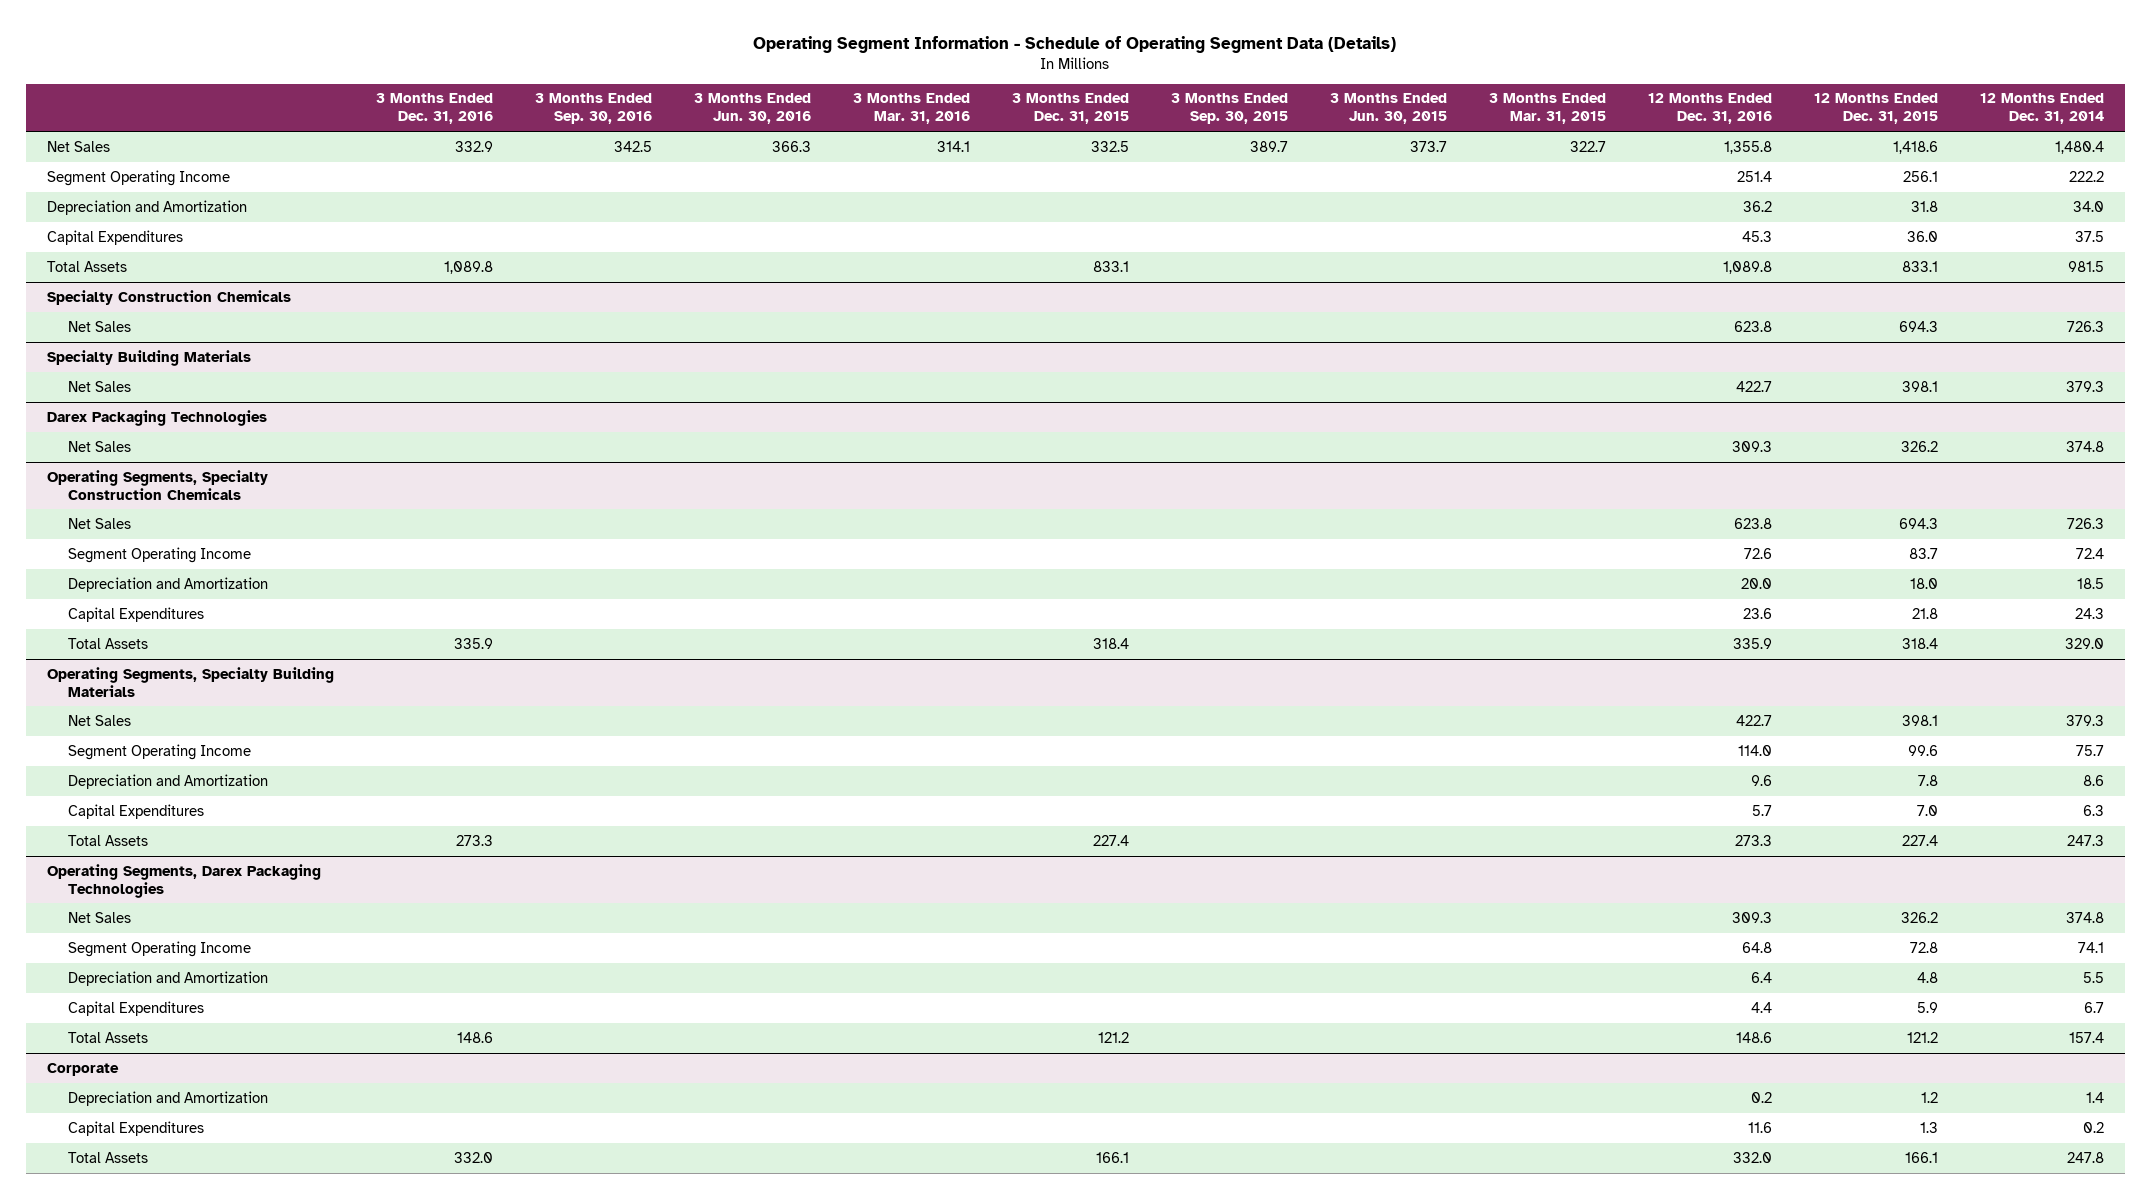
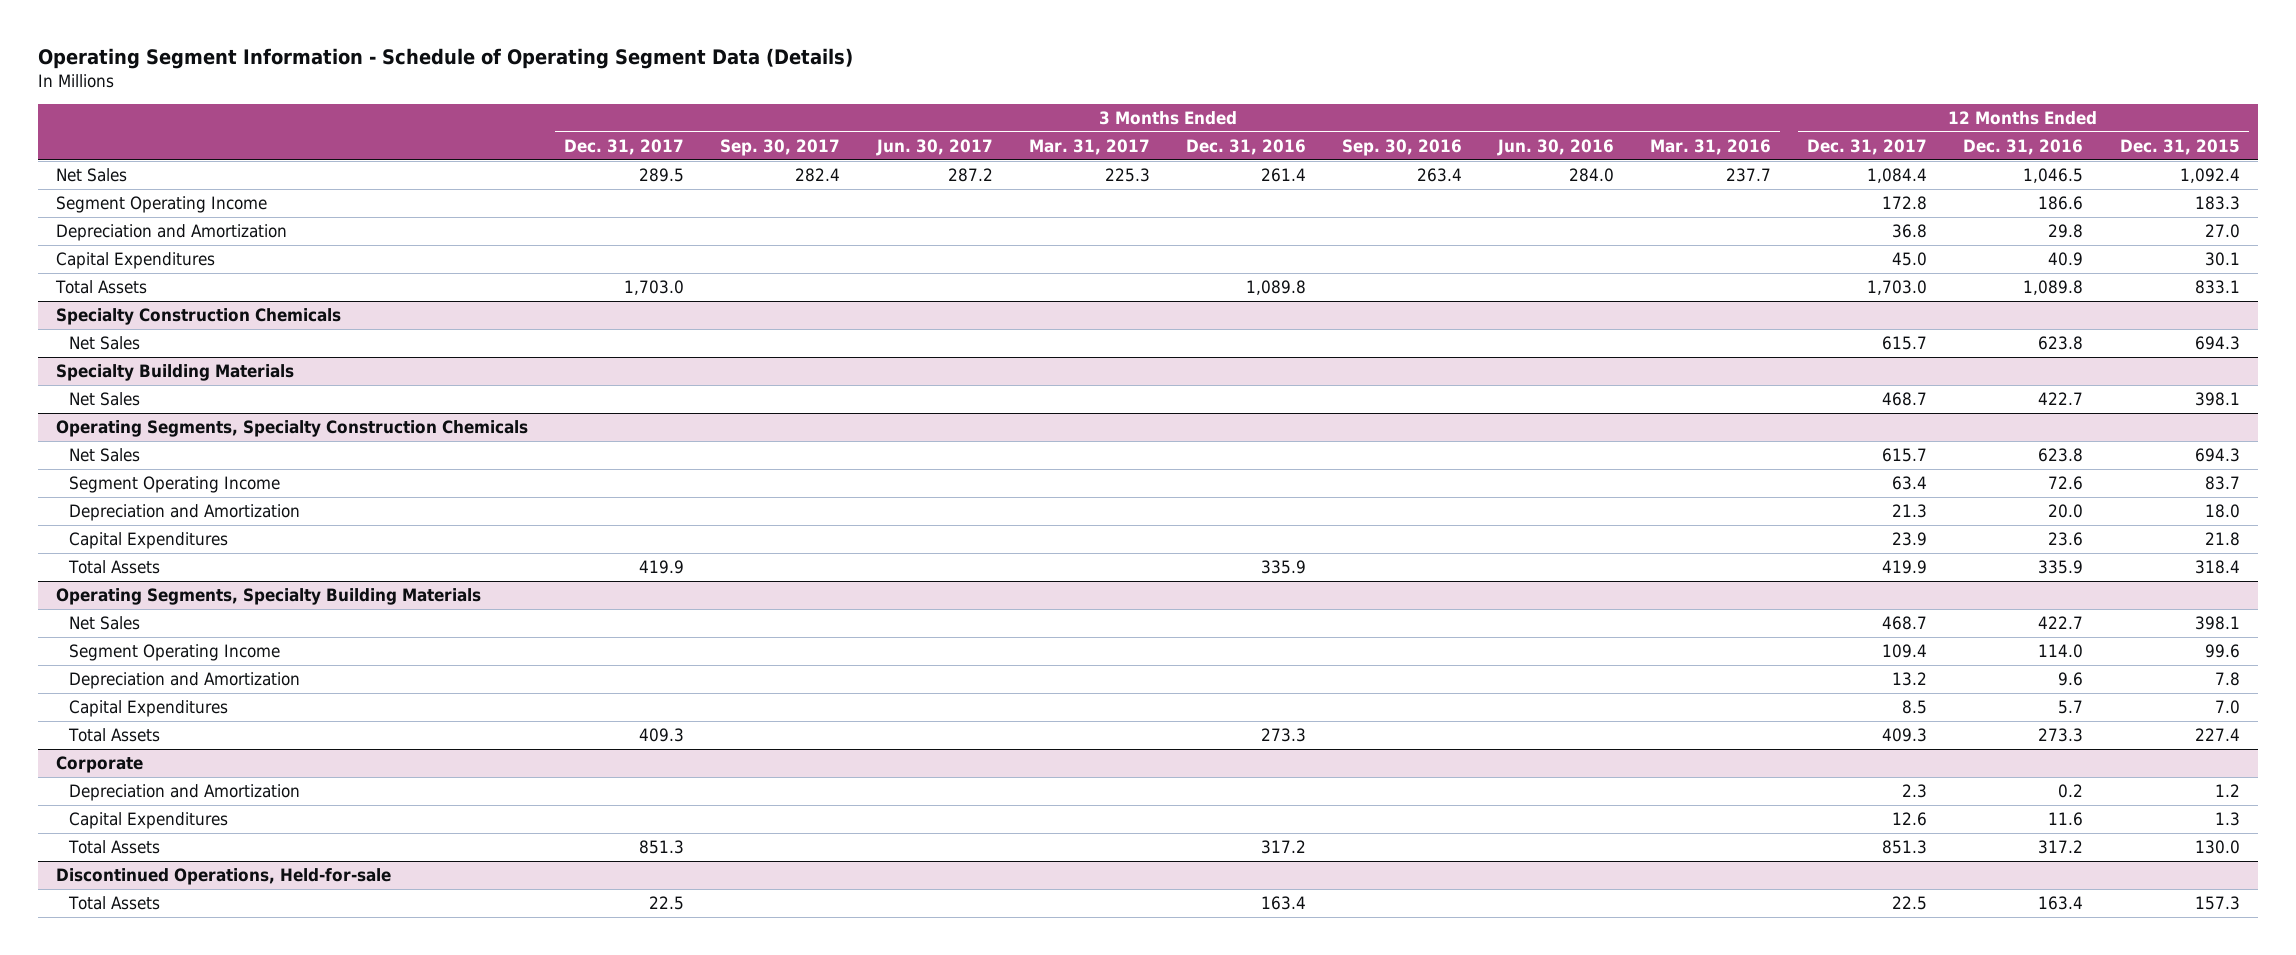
- | 3 Months Ended Dec. 31, 2016 | 3 Months Ended Sep. 30, 2016 | 3 Months Ended Jun. 30, 2016 | 3 Months Ended Mar. 31, 2016 | 3 Months Ended Dec. 31, 2015 | 3 Months Ended Sep. 30, 2015 | 3 Months Ended Jun. 30, 2015 | 3 Months Ended Mar. 31, 2015 | 12 Months Ended Dec. 31, 2016 | 12 Months Ended Dec. 31, 2015 | 12 Months Ended Dec. 31, 2014
+ | 3 Months Ended Dec. 31, 2017 | 3 Months Ended Sep. 30, 2017 | 3 Months Ended Jun. 30, 2017 | 3 Months Ended Mar. 31, 2017 | 3 Months Ended Dec. 31, 2016 | 3 Months Ended Sep. 30, 2016 | 3 Months Ended Jun. 30, 2016 | 3 Months Ended Mar. 31, 2016 | 12 Months Ended Dec. 31, 2017 | 12 Months Ended Dec. 31, 2016 | 12 Months Ended Dec. 31, 2015
- Net Sales | 332.9 | 342.5 | 366.3 | 314.1 | 332.5 | 389.7 | 373.7 | 322.7 | 1,355.8 | 1,418.6 | 1,480.4
- Segment Operating Income | | | | | | | | | 251.4 | 256.1 | 222.2
- Depreciation and Amortization | | | | | | | | | 36.2 | 31.8 | 34.0
- Capital Expenditures | | | | | | | | | 45.3 | 36.0 | 37.5
+ Net Sales | 289.5 | 282.4 | 287.2 | 225.3 | 261.4 | 263.4 | 284.0 | 237.7 | 1,084.4 | 1,046.5 | 1,092.4
+ Segment Operating Income | | | | | | | | | 172.8 | 186.6 | 183.3
+ Depreciation and Amortization | | | | | | | | | 36.8 | 29.8 | 27.0
+ Capital Expenditures | | | | | | | | | 45.0 | 40.9 | 30.1
- Darex Packaging Technologies
- Net Sales | | | | | | | | | 309.3 | 326.2 | 374.8
- Operating Segments, Darex Packaging Technologies
- Net Sales | | | | | | | | | 309.3 | 326.2 | 374.8
- Segment Operating Income | | | | | | | | | 64.8 | 72.8 | 74.1
- Depreciation and Amortization | | | | | | | | | 6.4 | 4.8 | 5.5
- Capital Expenditures | | | | | | | | | 4.4 | 5.9 | 6.7
- Total Assets | 148.6 | | | | 121.2 | | | | 148.6 | 121.2 | 157.4
@ Corporate
- Total Assets | 332.0 | | | | 166.1 | | | | 332.0 | 166.1 | 247.8
+ Total Assets | 851.3 | | | | 317.2 | | | | 851.3 | 317.2 | 130.0
+ Discontinued Operations, Held-for-sale
+ Total Assets | 22.5 | | | | 163.4 | | | | 22.5 | 163.4 | 157.3

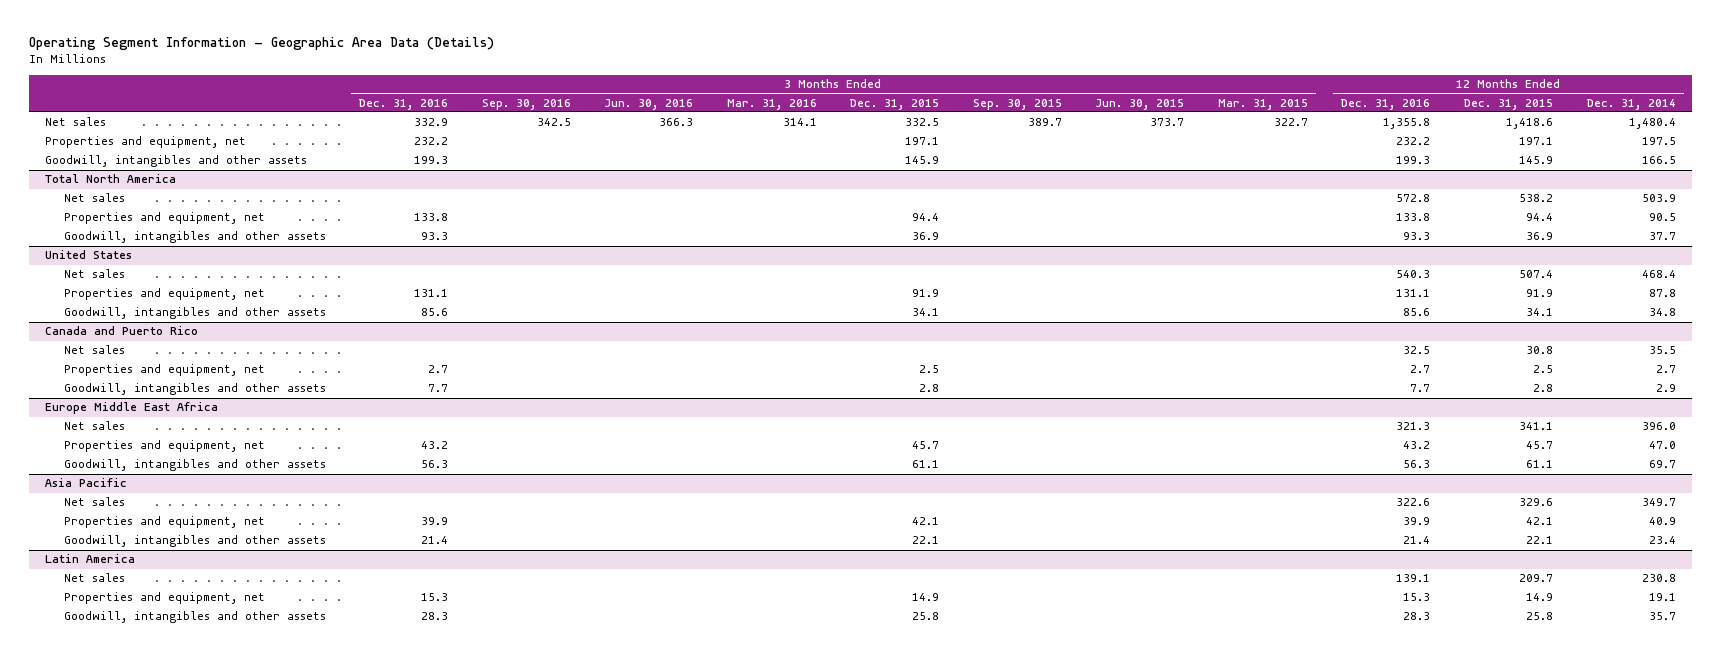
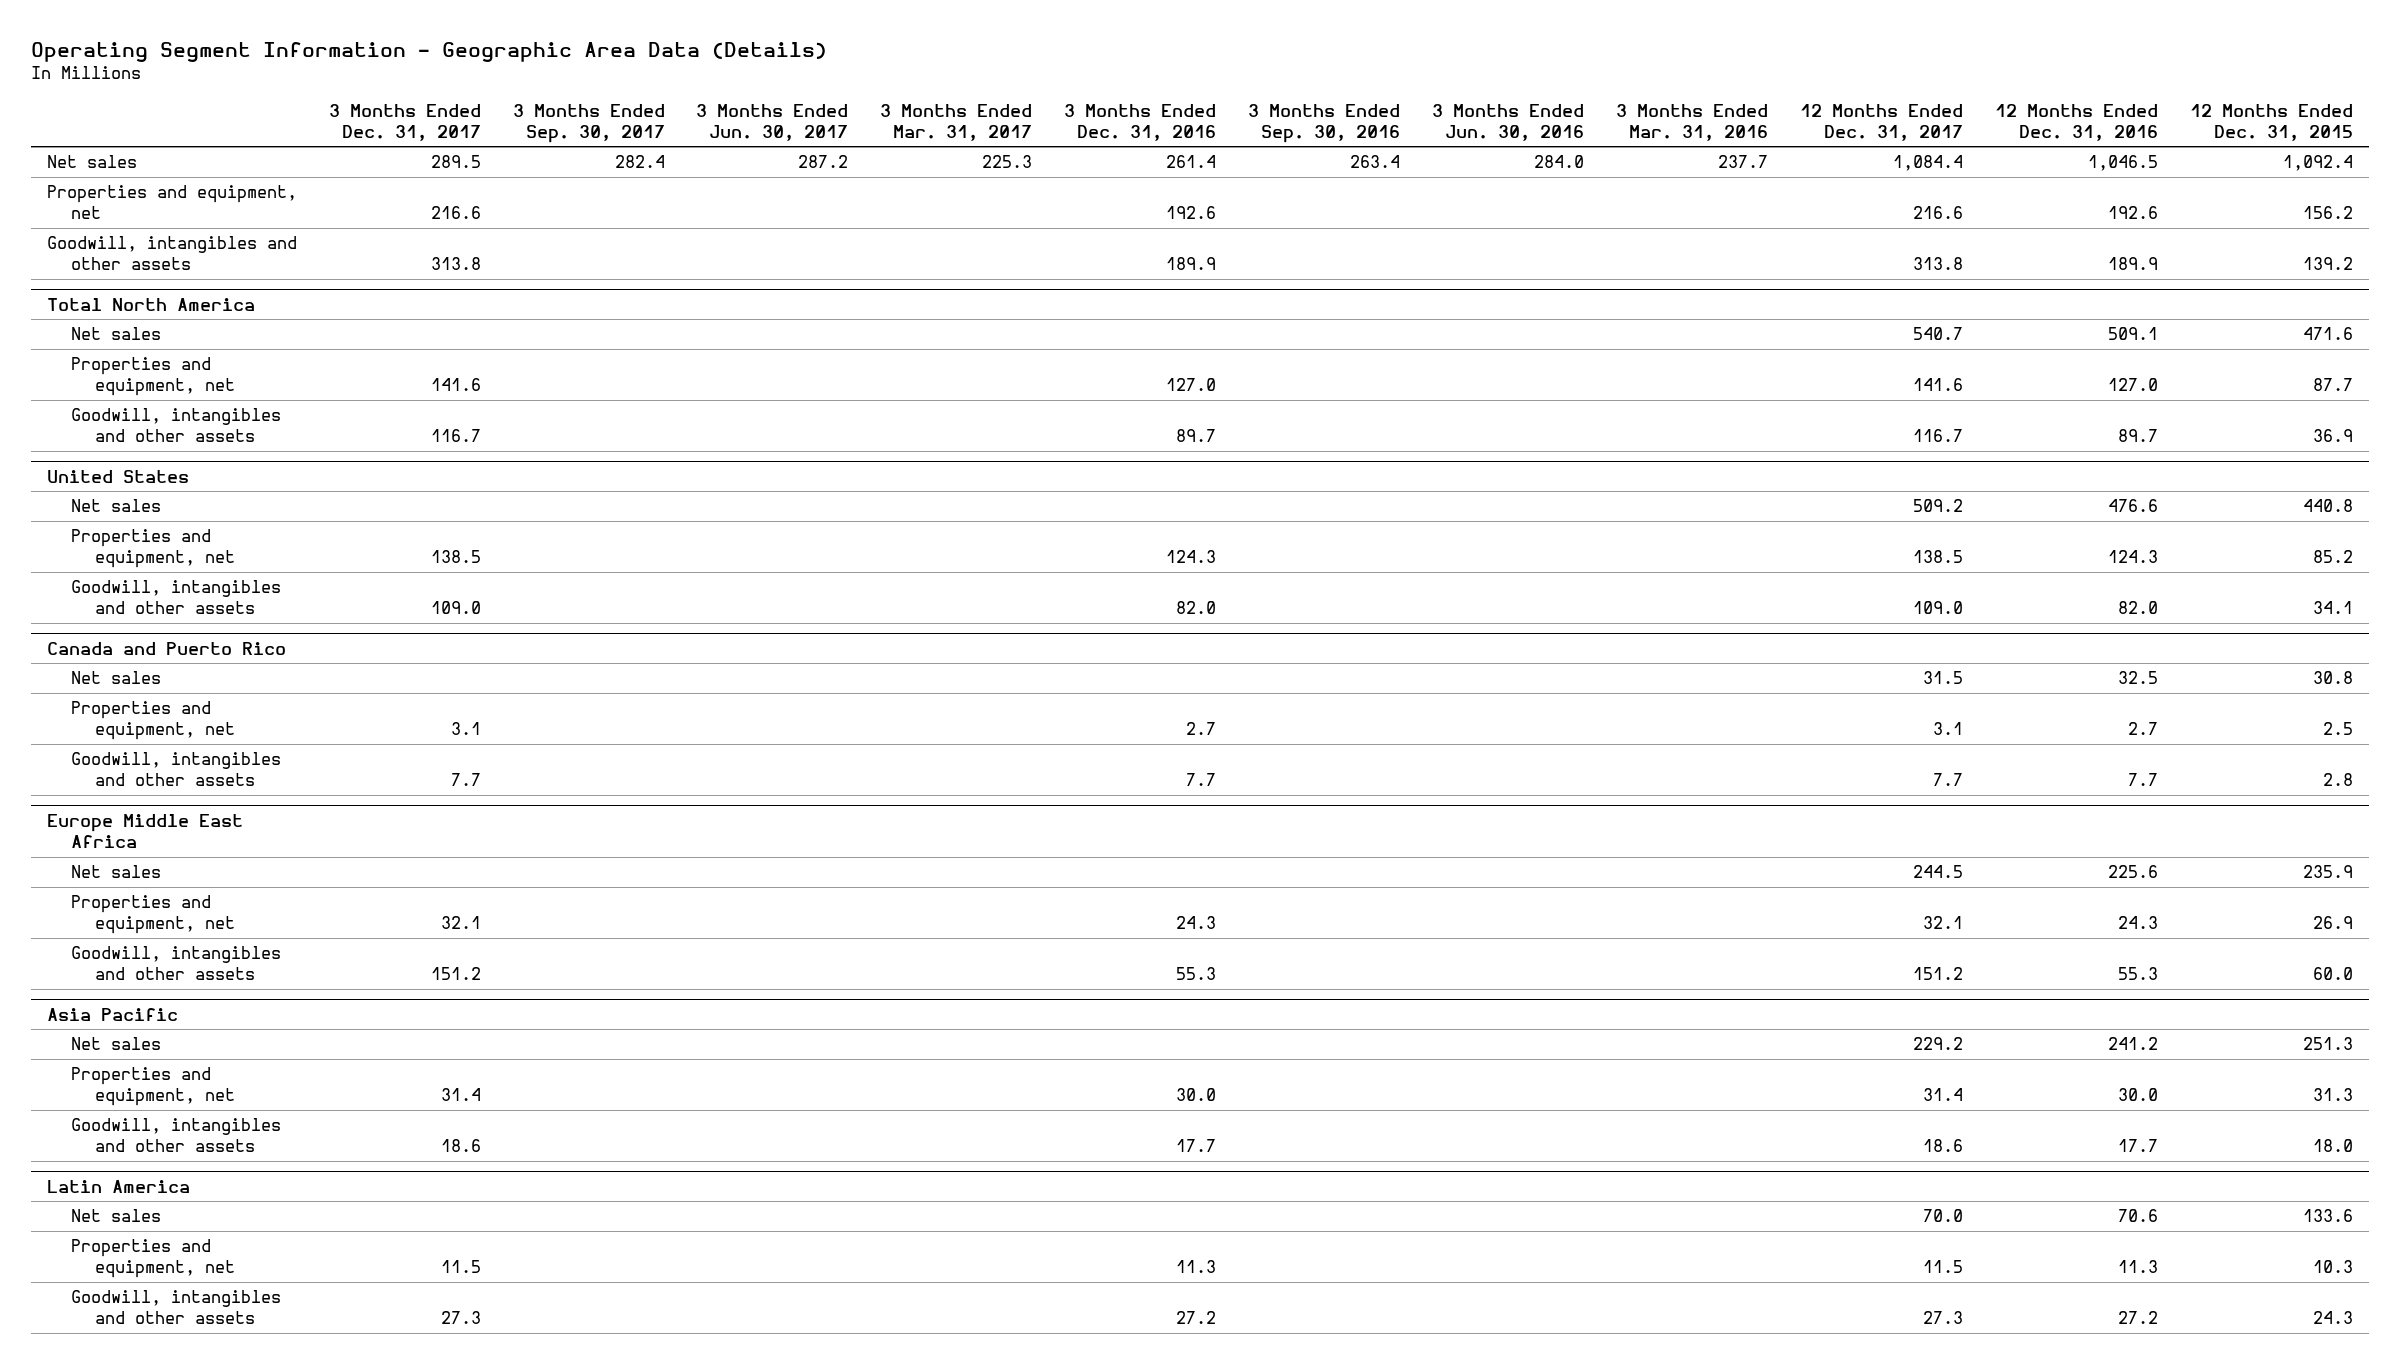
- | 3 Months Ended Dec. 31, 2016 | 3 Months Ended Sep. 30, 2016 | 3 Months Ended Jun. 30, 2016 | 3 Months Ended Mar. 31, 2016 | 3 Months Ended Dec. 31, 2015 | 3 Months Ended Sep. 30, 2015 | 3 Months Ended Jun. 30, 2015 | 3 Months Ended Mar. 31, 2015 | 12 Months Ended Dec. 31, 2016 | 12 Months Ended Dec. 31, 2015 | 12 Months Ended Dec. 31, 2014
+ | 3 Months Ended Dec. 31, 2017 | 3 Months Ended Sep. 30, 2017 | 3 Months Ended Jun. 30, 2017 | 3 Months Ended Mar. 31, 2017 | 3 Months Ended Dec. 31, 2016 | 3 Months Ended Sep. 30, 2016 | 3 Months Ended Jun. 30, 2016 | 3 Months Ended Mar. 31, 2016 | 12 Months Ended Dec. 31, 2017 | 12 Months Ended Dec. 31, 2016 | 12 Months Ended Dec. 31, 2015
- Net sales | 332.9 | 342.5 | 366.3 | 314.1 | 332.5 | 389.7 | 373.7 | 322.7 | 1,355.8 | 1,418.6 | 1,480.4
- Properties and equipment, net | 232.2 | | | | 197.1 | | | | 232.2 | 197.1 | 197.5
- Goodwill, intangibles and other assets | 199.3 | | | | 145.9 | | | | 199.3 | 145.9 | 166.5
+ Net sales | 289.5 | 282.4 | 287.2 | 225.3 | 261.4 | 263.4 | 284.0 | 237.7 | 1,084.4 | 1,046.5 | 1,092.4
+ Properties and equipment, net | 216.6 | | | | 192.6 | | | | 216.6 | 192.6 | 156.2
+ Goodwill, intangibles and other assets | 313.8 | | | | 189.9 | | | | 313.8 | 189.9 | 139.2
@ Total North America
- Net sales | | | | | | | | | 572.8 | 538.2 | 503.9
- Properties and equipment, net | 133.8 | | | | 94.4 | | | | 133.8 | 94.4 | 90.5
- Goodwill, intangibles and other assets | 93.3 | | | | 36.9 | | | | 93.3 | 36.9 | 37.7
+ Net sales | | | | | | | | | 540.7 | 509.1 | 471.6
+ Properties and equipment, net | 141.6 | | | | 127.0 | | | | 141.6 | 127.0 | 87.7
+ Goodwill, intangibles and other assets | 116.7 | | | | 89.7 | | | | 116.7 | 89.7 | 36.9
@ United States
- Net sales | | | | | | | | | 540.3 | 507.4 | 468.4
- Properties and equipment, net | 131.1 | | | | 91.9 | | | | 131.1 | 91.9 | 87.8
- Goodwill, intangibles and other assets | 85.6 | | | | 34.1 | | | | 85.6 | 34.1 | 34.8
+ Net sales | | | | | | | | | 509.2 | 476.6 | 440.8
+ Properties and equipment, net | 138.5 | | | | 124.3 | | | | 138.5 | 124.3 | 85.2
+ Goodwill, intangibles and other assets | 109.0 | | | | 82.0 | | | | 109.0 | 82.0 | 34.1
@ Europe Middle East Africa
- Net sales | | | | | | | | | 321.3 | 341.1 | 396.0
- Properties and equipment, net | 43.2 | | | | 45.7 | | | | 43.2 | 45.7 | 47.0
- Goodwill, intangibles and other assets | 56.3 | | | | 61.1 | | | | 56.3 | 61.1 | 69.7
+ Net sales | | | | | | | | | 244.5 | 225.6 | 235.9
+ Properties and equipment, net | 32.1 | | | | 24.3 | | | | 32.1 | 24.3 | 26.9
+ Goodwill, intangibles and other assets | 151.2 | | | | 55.3 | | | | 151.2 | 55.3 | 60.0
@ Asia Pacific
- Net sales | | | | | | | | | 322.6 | 329.6 | 349.7
- Properties and equipment, net | 39.9 | | | | 42.1 | | | | 39.9 | 42.1 | 40.9
- Goodwill, intangibles and other assets | 21.4 | | | | 22.1 | | | | 21.4 | 22.1 | 23.4
+ Net sales | | | | | | | | | 229.2 | 241.2 | 251.3
+ Properties and equipment, net | 31.4 | | | | 30.0 | | | | 31.4 | 30.0 | 31.3
+ Goodwill, intangibles and other assets | 18.6 | | | | 17.7 | | | | 18.6 | 17.7 | 18.0
@ Latin America
- Net sales | | | | | | | | | 139.1 | 209.7 | 230.8
- Properties and equipment, net | 15.3 | | | | 14.9 | | | | 15.3 | 14.9 | 19.1
- Goodwill, intangibles and other assets | 28.3 | | | | 25.8 | | | | 28.3 | 25.8 | 35.7
+ Net sales | | | | | | | | | 70.0 | 70.6 | 133.6
+ Properties and equipment, net | 11.5 | | | | 11.3 | | | | 11.5 | 11.3 | 10.3
+ Goodwill, intangibles and other assets | 27.3 | | | | 27.2 | | | | 27.3 | 27.2 | 24.3

